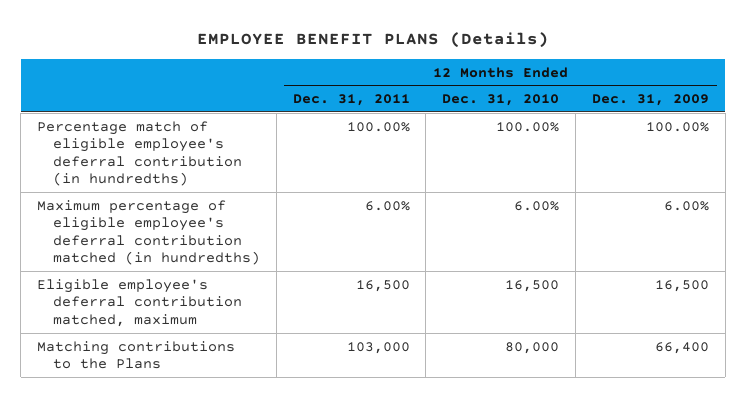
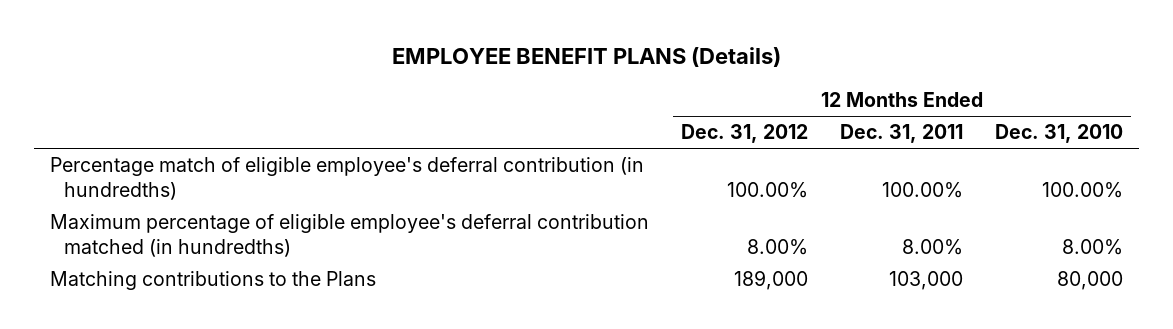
- | 12 Months Ended Dec. 31, 2011 | 12 Months Ended Dec. 31, 2010 | 12 Months Ended Dec. 31, 2009
+ | 12 Months Ended Dec. 31, 2012 | 12 Months Ended Dec. 31, 2011 | 12 Months Ended Dec. 31, 2010
- Maximum percentage of eligible employee's deferral contribution matched (in hundredths) | 6.00% | 6.00% | 6.00%
- Eligible employee's deferral contribution matched, maximum | 16,500 | 16,500 | 16,500
+ Maximum percentage of eligible employee's deferral contribution matched (in hundredths) | 8.00% | 8.00% | 8.00%

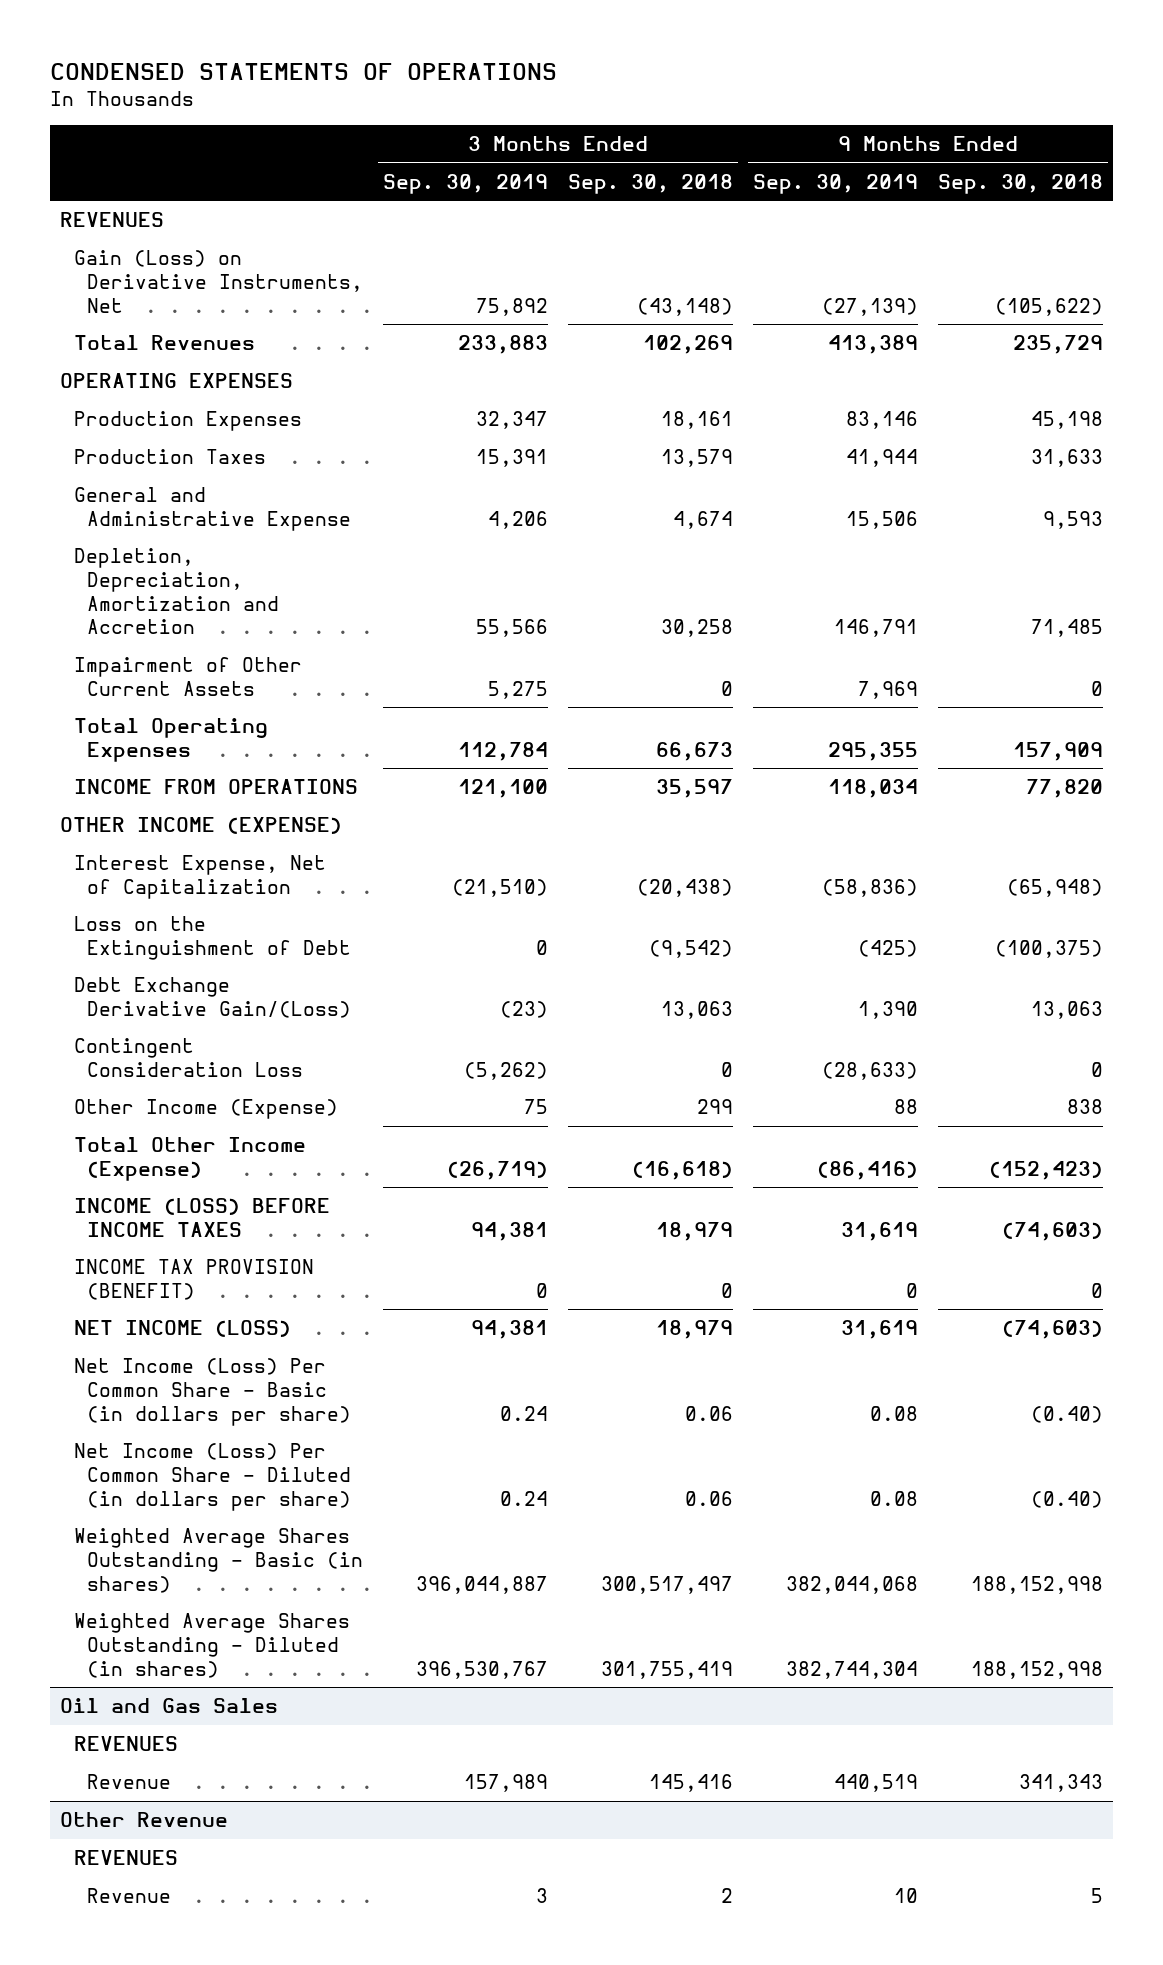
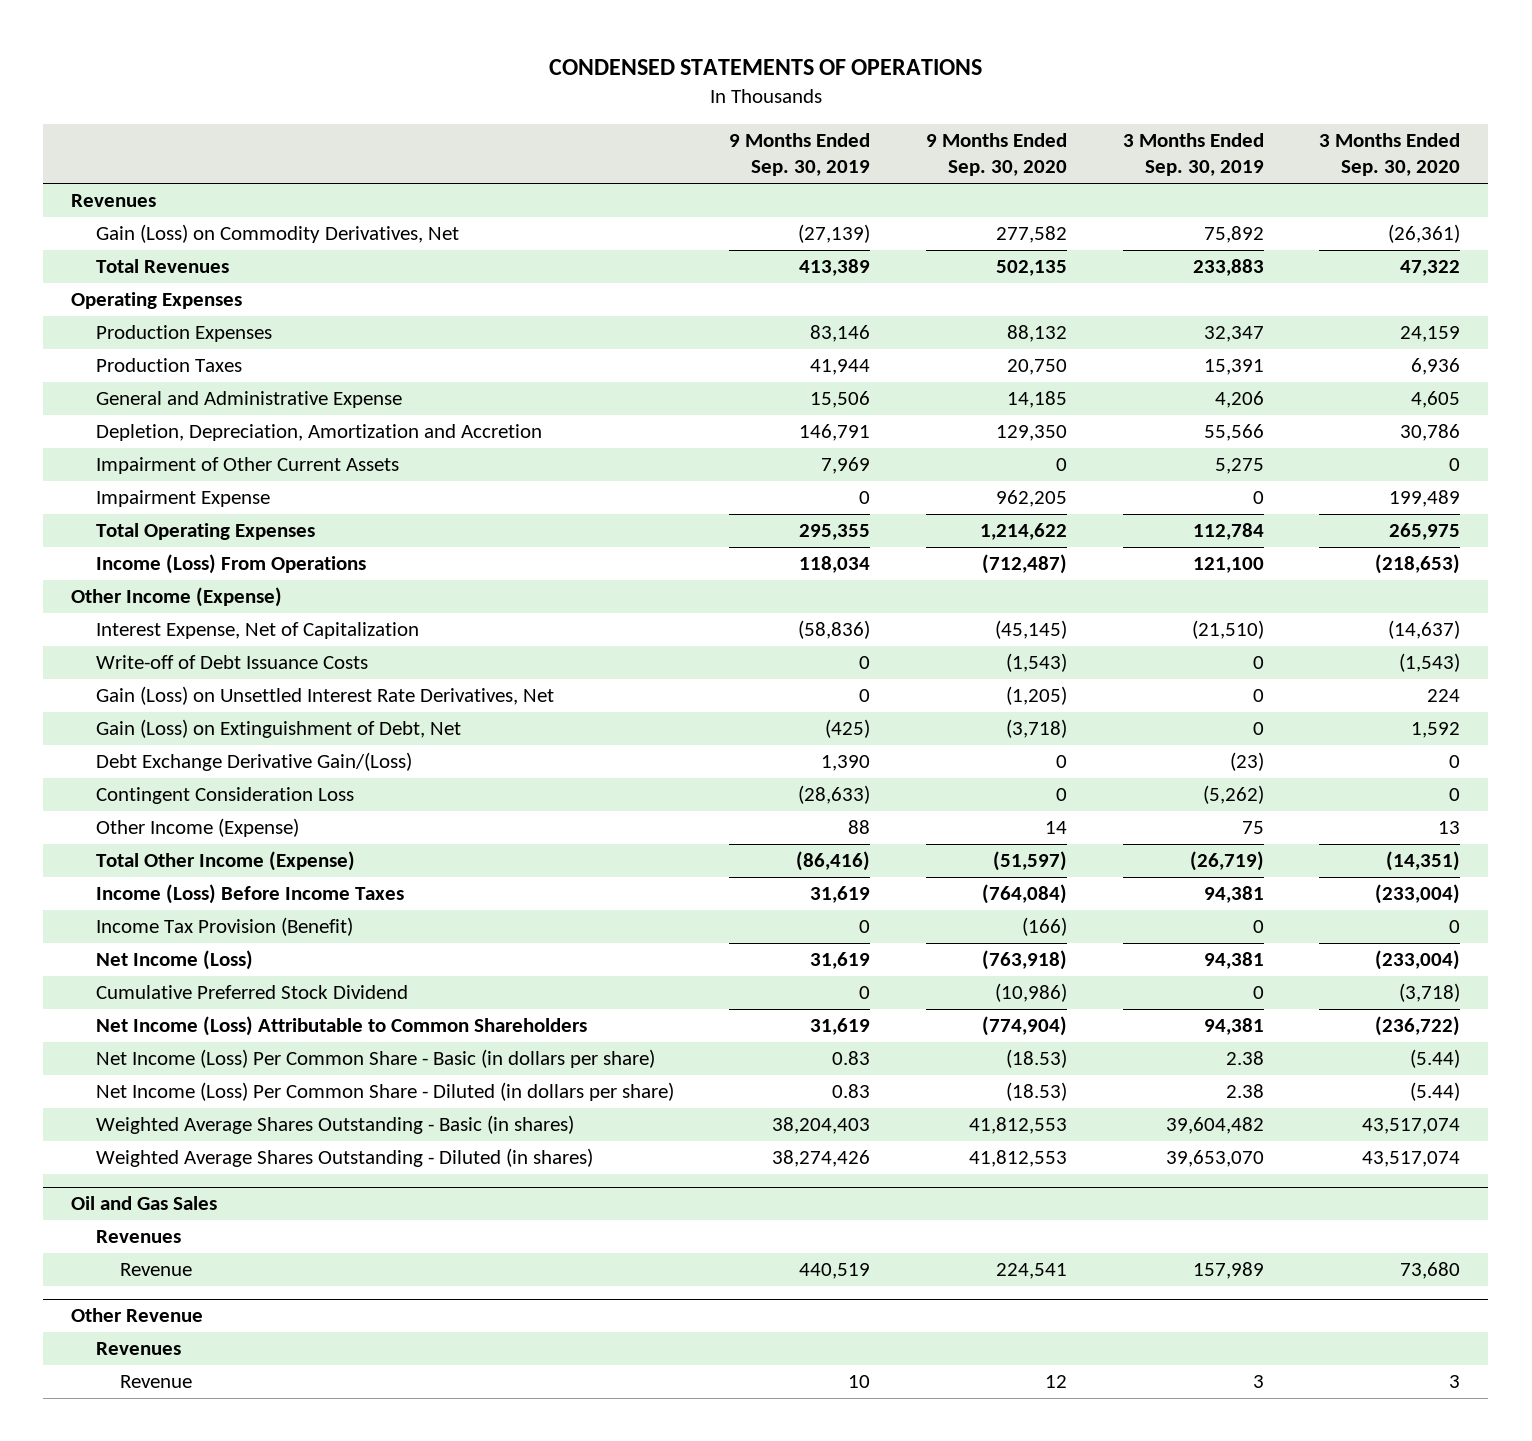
- | 3 Months Ended Sep. 30, 2019 | 3 Months Ended Sep. 30, 2018 | 9 Months Ended Sep. 30, 2019 | 9 Months Ended Sep. 30, 2018
+ | 9 Months Ended Sep. 30, 2019 | 9 Months Ended Sep. 30, 2020 | 3 Months Ended Sep. 30, 2019 | 3 Months Ended Sep. 30, 2020
- REVENUES
- Gain (Loss) on Derivative Instruments, Net | 75,892 | (43,148) | (27,139) | (105,622)
+ Revenues
+ Gain (Loss) on Commodity Derivatives, Net | (27,139) | 277,582 | 75,892 | (26,361)
- OPERATING EXPENSES
+ Operating Expenses
+ Impairment Expense | 0 | 962,205 | 0 | 199,489
- INCOME FROM OPERATIONS | 121,100 | 35,597 | 118,034 | 77,820
- OTHER INCOME (EXPENSE)
+ Income (Loss) From Operations | 118,034 | (712,487) | 121,100 | (218,653)
+ Other Income (Expense)
- Loss on the Extinguishment of Debt | 0 | (9,542) | (425) | (100,375)
+ Write-off of Debt Issuance Costs | 0 | (1,543) | 0 | (1,543)
+ Gain (Loss) on Unsettled Interest Rate Derivatives, Net | 0 | (1,205) | 0 | 224
+ Gain (Loss) on Extinguishment of Debt, Net | (425) | (3,718) | 0 | 1,592
- INCOME (LOSS) BEFORE INCOME TAXES | 94,381 | 18,979 | 31,619 | (74,603)
- INCOME TAX PROVISION (BENEFIT) | 0 | 0 | 0 | 0
- NET INCOME (LOSS) | 94,381 | 18,979 | 31,619 | (74,603)
- Net Income (Loss) Per Common Share - Basic (in dollars per share) | 0.24 | 0.06 | 0.08 | (0.40)
- Net Income (Loss) Per Common Share - Diluted (in dollars per share) | 0.24 | 0.06 | 0.08 | (0.40)
- Weighted Average Shares Outstanding - Basic (in shares) | 396,044,887 | 300,517,497 | 382,044,068 | 188,152,998
- Weighted Average Shares Outstanding - Diluted (in shares) | 396,530,767 | 301,755,419 | 382,744,304 | 188,152,998
+ Income (Loss) Before Income Taxes | 31,619 | (764,084) | 94,381 | (233,004)
+ Income Tax Provision (Benefit) | 0 | (166) | 0 | 0
+ Net Income (Loss) | 31,619 | (763,918) | 94,381 | (233,004)
+ Cumulative Preferred Stock Dividend | 0 | (10,986) | 0 | (3,718)
+ Net Income (Loss) Attributable to Common Shareholders | 31,619 | (774,904) | 94,381 | (236,722)
+ Net Income (Loss) Per Common Share - Basic (in dollars per share) | 0.83 | (18.53) | 2.38 | (5.44)
+ Net Income (Loss) Per Common Share - Diluted (in dollars per share) | 0.83 | (18.53) | 2.38 | (5.44)
+ Weighted Average Shares Outstanding - Basic (in shares) | 38,204,403 | 41,812,553 | 39,604,482 | 43,517,074
+ Weighted Average Shares Outstanding - Diluted (in shares) | 38,274,426 | 41,812,553 | 39,653,070 | 43,517,074
@ Oil and Gas Sales
- REVENUES
+ Revenues
@ Other Revenue
- REVENUES
+ Revenues

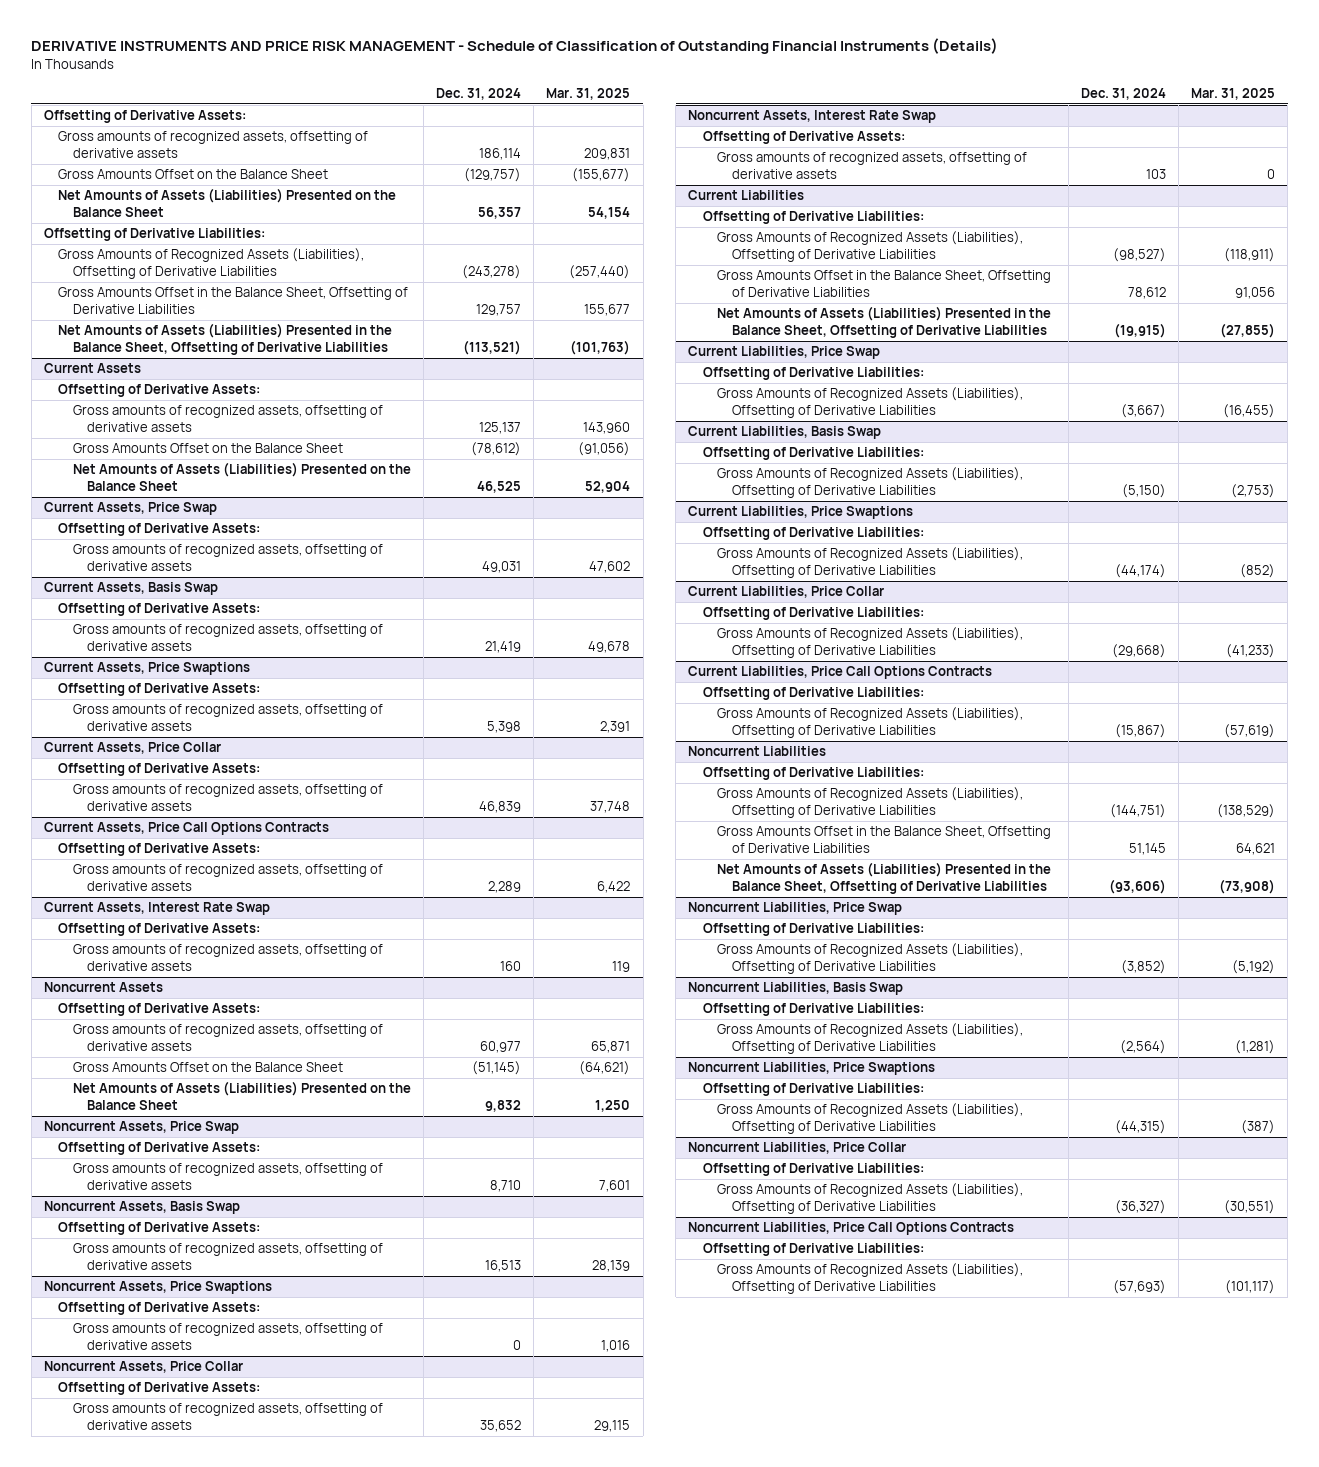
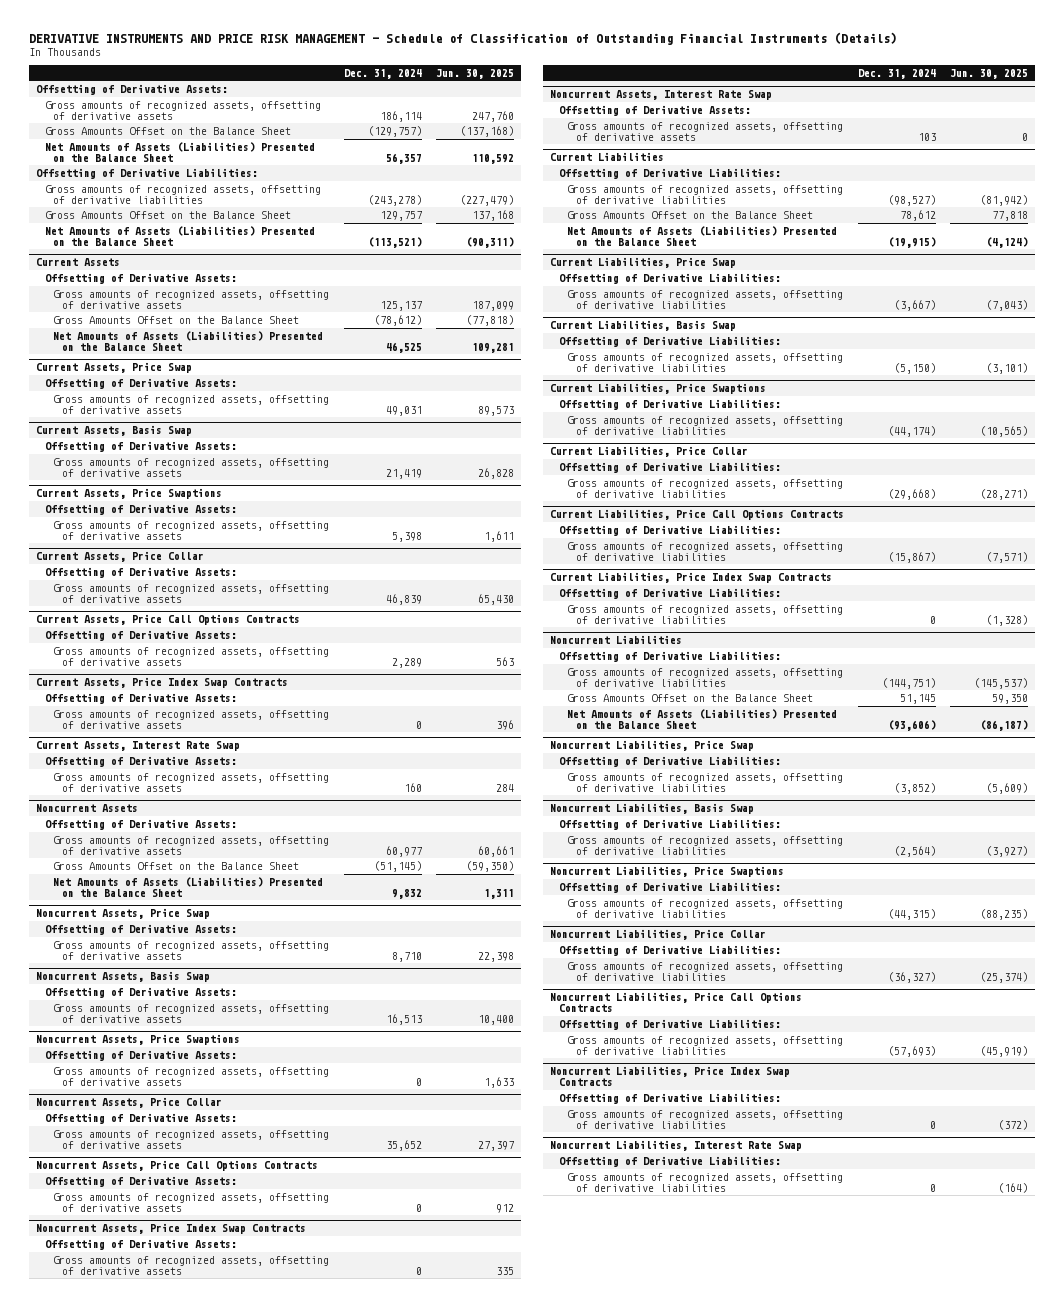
- | Dec. 31, 2024 | Mar. 31, 2025
+ | Dec. 31, 2024 | Jun. 30, 2025
- Gross Amounts of Recognized Assets (Liabilities), Offsetting of Derivative Liabilities | (243,278) | (257,440)
- Gross Amounts Offset in the Balance Sheet, Offsetting of Derivative Liabilities | 129,757 | 155,677
- Net Amounts of Assets (Liabilities) Presented in the Balance Sheet, Offsetting of Derivative Liabilities | (113,521) | (101,763)
+ Gross amounts of recognized assets, offsetting of derivative liabilities | (243,278) | (227,479)
+ Gross Amounts Offset on the Balance Sheet | 129,757 | 137,168
+ Net Amounts of Assets (Liabilities) Presented on the Balance Sheet | (113,521) | (90,311)
+ Current Assets, Price Index Swap Contracts
+ Offsetting of Derivative Assets:
+ Gross amounts of recognized assets, offsetting of derivative assets | 0 | 396
+ Noncurrent Assets, Price Call Options Contracts
+ Offsetting of Derivative Assets:
+ Gross amounts of recognized assets, offsetting of derivative assets | 0 | 912
+ Noncurrent Assets, Price Index Swap Contracts
+ Offsetting of Derivative Assets:
+ Gross amounts of recognized assets, offsetting of derivative assets | 0 | 335
@ Current Liabilities
- Gross Amounts of Recognized Assets (Liabilities), Offsetting of Derivative Liabilities | (98,527) | (118,911)
- Gross Amounts Offset in the Balance Sheet, Offsetting of Derivative Liabilities | 78,612 | 91,056
- Net Amounts of Assets (Liabilities) Presented in the Balance Sheet, Offsetting of Derivative Liabilities | (19,915) | (27,855)
+ Gross amounts of recognized assets, offsetting of derivative liabilities | (98,527) | (81,942)
+ Gross Amounts Offset on the Balance Sheet | 78,612 | 77,818
+ Net Amounts of Assets (Liabilities) Presented on the Balance Sheet | (19,915) | (4,124)
@ Current Liabilities, Price Swap
- Gross Amounts of Recognized Assets (Liabilities), Offsetting of Derivative Liabilities | (3,667) | (16,455)
+ Gross amounts of recognized assets, offsetting of derivative liabilities | (3,667) | (7,043)
@ Current Liabilities, Basis Swap
- Gross Amounts of Recognized Assets (Liabilities), Offsetting of Derivative Liabilities | (5,150) | (2,753)
+ Gross amounts of recognized assets, offsetting of derivative liabilities | (5,150) | (3,101)
@ Current Liabilities, Price Swaptions
- Gross Amounts of Recognized Assets (Liabilities), Offsetting of Derivative Liabilities | (44,174) | (852)
+ Gross amounts of recognized assets, offsetting of derivative liabilities | (44,174) | (10,565)
@ Current Liabilities, Price Collar
- Gross Amounts of Recognized Assets (Liabilities), Offsetting of Derivative Liabilities | (29,668) | (41,233)
+ Gross amounts of recognized assets, offsetting of derivative liabilities | (29,668) | (28,271)
@ Current Liabilities, Price Call Options Contracts
- Gross Amounts of Recognized Assets (Liabilities), Offsetting of Derivative Liabilities | (15,867) | (57,619)
+ Gross amounts of recognized assets, offsetting of derivative liabilities | (15,867) | (7,571)
+ Current Liabilities, Price Index Swap Contracts
+ Offsetting of Derivative Liabilities:
+ Gross amounts of recognized assets, offsetting of derivative liabilities | 0 | (1,328)
@ Noncurrent Liabilities
- Gross Amounts of Recognized Assets (Liabilities), Offsetting of Derivative Liabilities | (144,751) | (138,529)
- Gross Amounts Offset in the Balance Sheet, Offsetting of Derivative Liabilities | 51,145 | 64,621
- Net Amounts of Assets (Liabilities) Presented in the Balance Sheet, Offsetting of Derivative Liabilities | (93,606) | (73,908)
+ Gross amounts of recognized assets, offsetting of derivative liabilities | (144,751) | (145,537)
+ Gross Amounts Offset on the Balance Sheet | 51,145 | 59,350
+ Net Amounts of Assets (Liabilities) Presented on the Balance Sheet | (93,606) | (86,187)
@ Noncurrent Liabilities, Price Swap
- Gross Amounts of Recognized Assets (Liabilities), Offsetting of Derivative Liabilities | (3,852) | (5,192)
+ Gross amounts of recognized assets, offsetting of derivative liabilities | (3,852) | (5,609)
@ Noncurrent Liabilities, Basis Swap
- Gross Amounts of Recognized Assets (Liabilities), Offsetting of Derivative Liabilities | (2,564) | (1,281)
+ Gross amounts of recognized assets, offsetting of derivative liabilities | (2,564) | (3,927)
@ Noncurrent Liabilities, Price Swaptions
- Gross Amounts of Recognized Assets (Liabilities), Offsetting of Derivative Liabilities | (44,315) | (387)
+ Gross amounts of recognized assets, offsetting of derivative liabilities | (44,315) | (88,235)
@ Noncurrent Liabilities, Price Collar
- Gross Amounts of Recognized Assets (Liabilities), Offsetting of Derivative Liabilities | (36,327) | (30,551)
+ Gross amounts of recognized assets, offsetting of derivative liabilities | (36,327) | (25,374)
@ Noncurrent Liabilities, Price Call Options Contracts
- Gross Amounts of Recognized Assets (Liabilities), Offsetting of Derivative Liabilities | (57,693) | (101,117)
+ Gross amounts of recognized assets, offsetting of derivative liabilities | (57,693) | (45,919)
+ Noncurrent Liabilities, Price Index Swap Contracts
+ Offsetting of Derivative Liabilities:
+ Gross amounts of recognized assets, offsetting of derivative liabilities | 0 | (372)
+ Noncurrent Liabilities, Interest Rate Swap
+ Offsetting of Derivative Liabilities:
+ Gross amounts of recognized assets, offsetting of derivative liabilities | 0 | (164)

